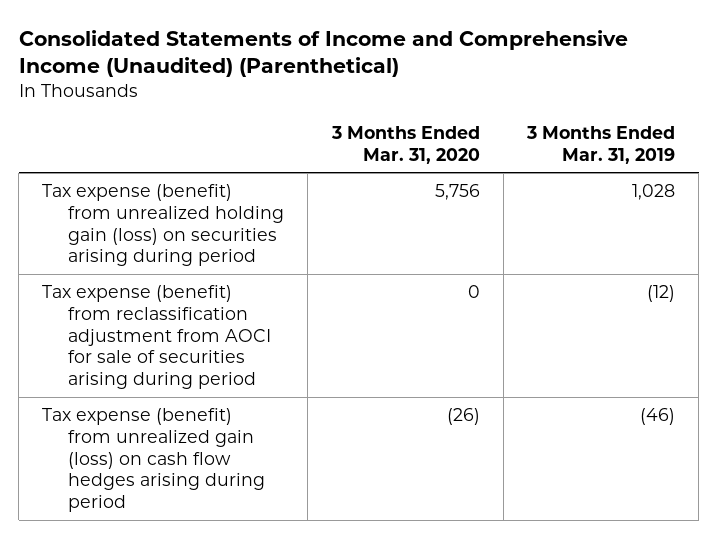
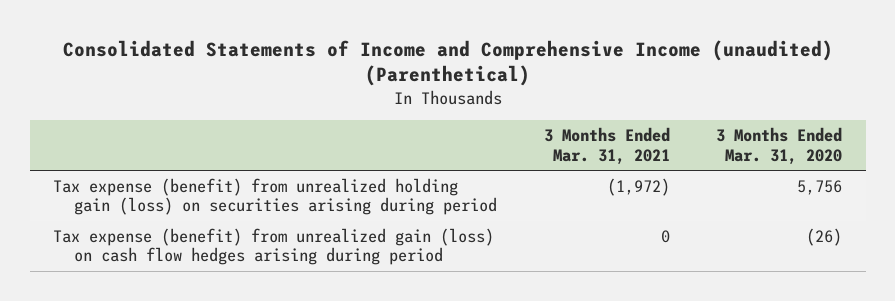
- Consolidated Statements of Income and Comprehensive Income (Unaudited) (Parenthetical)
+ Consolidated Statements of Income and Comprehensive Income (unaudited) (Parenthetical)
- | 3 Months Ended Mar. 31, 2020 | 3 Months Ended Mar. 31, 2019
+ | 3 Months Ended Mar. 31, 2021 | 3 Months Ended Mar. 31, 2020
- Tax expense (benefit) from reclassification adjustment from AOCI for sale of securities arising during period | 0 | (12)

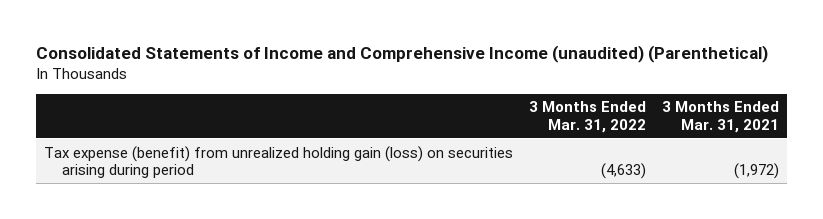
- | 3 Months Ended Mar. 31, 2021 | 3 Months Ended Mar. 31, 2020
+ | 3 Months Ended Mar. 31, 2022 | 3 Months Ended Mar. 31, 2021
- Tax expense (benefit) from unrealized gain (loss) on cash flow hedges arising during period | 0 | (26)

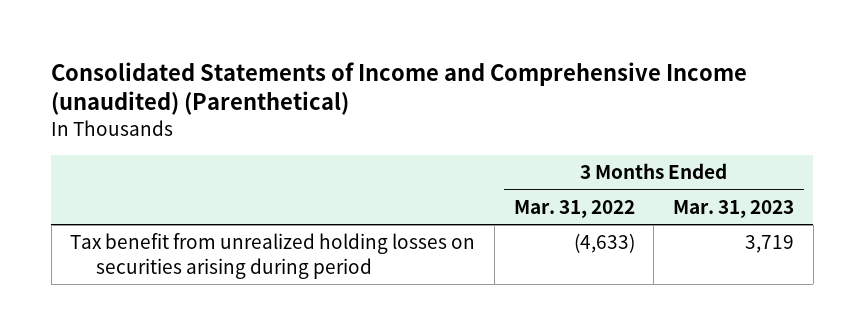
- | 3 Months Ended Mar. 31, 2022 | 3 Months Ended Mar. 31, 2021
+ | 3 Months Ended Mar. 31, 2022 | 3 Months Ended Mar. 31, 2023
- Tax expense (benefit) from unrealized holding gain (loss) on securities arising during period | (4,633) | (1,972)
+ Tax benefit from unrealized holding losses on securities arising during period | (4,633) | 3,719

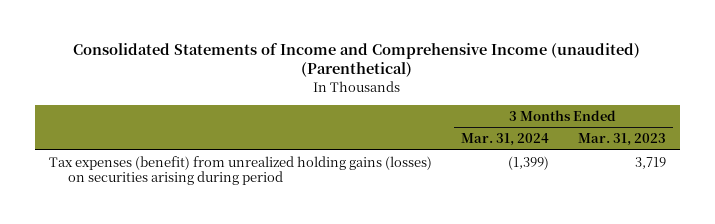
- | 3 Months Ended Mar. 31, 2022 | 3 Months Ended Mar. 31, 2023
+ | 3 Months Ended Mar. 31, 2024 | 3 Months Ended Mar. 31, 2023
- Tax benefit from unrealized holding losses on securities arising during period | (4,633) | 3,719
+ Tax expenses (benefit) from unrealized holding gains (losses) on securities arising during period | (1,399) | 3,719

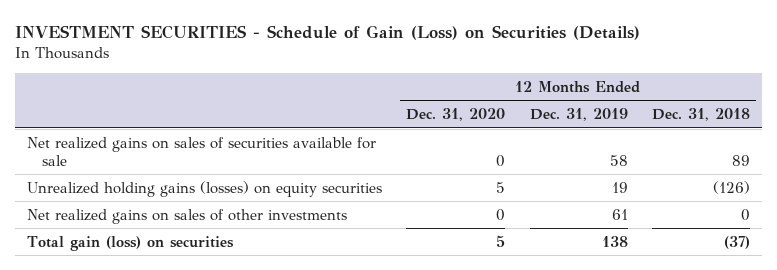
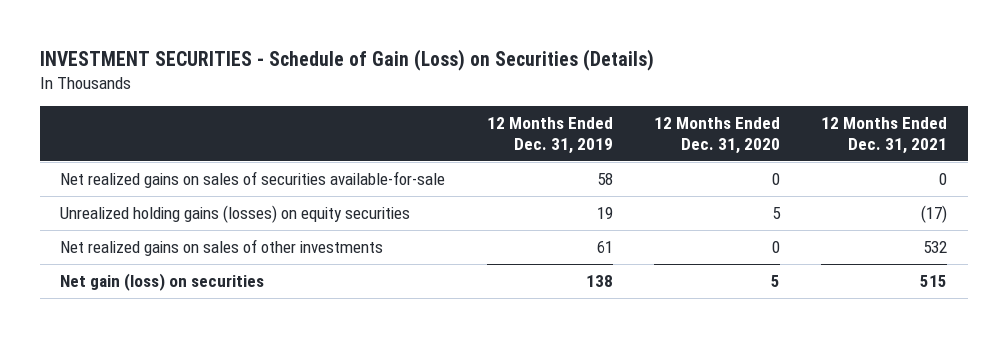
- | 12 Months Ended Dec. 31, 2020 | 12 Months Ended Dec. 31, 2019 | 12 Months Ended Dec. 31, 2018
+ | 12 Months Ended Dec. 31, 2019 | 12 Months Ended Dec. 31, 2020 | 12 Months Ended Dec. 31, 2021
- Net realized gains on sales of securities available for sale | 0 | 58 | 89
+ Net realized gains on sales of securities available-for-sale | 58 | 0 | 0
- Total gain (loss) on securities | 5 | 138 | (37)
+ Net gain (loss) on securities | 138 | 5 | 515

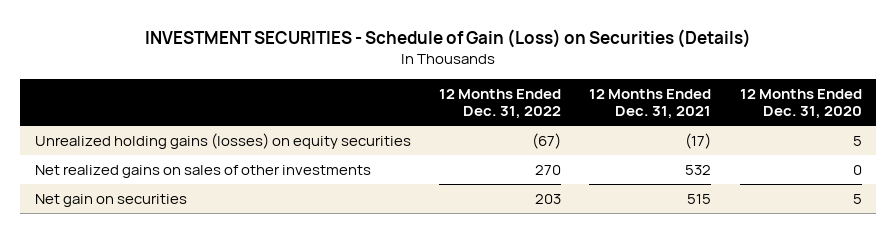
- | 12 Months Ended Dec. 31, 2019 | 12 Months Ended Dec. 31, 2020 | 12 Months Ended Dec. 31, 2021
+ | 12 Months Ended Dec. 31, 2022 | 12 Months Ended Dec. 31, 2021 | 12 Months Ended Dec. 31, 2020
- Net realized gains on sales of securities available-for-sale | 58 | 0 | 0
- Net gain (loss) on securities | 138 | 5 | 515
+ Net gain on securities | 203 | 515 | 5

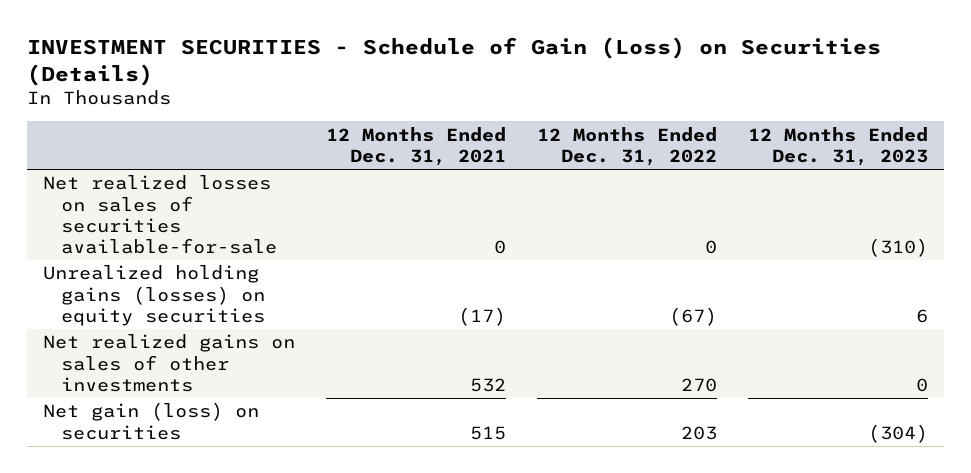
- | 12 Months Ended Dec. 31, 2022 | 12 Months Ended Dec. 31, 2021 | 12 Months Ended Dec. 31, 2020
+ | 12 Months Ended Dec. 31, 2021 | 12 Months Ended Dec. 31, 2022 | 12 Months Ended Dec. 31, 2023
+ Net realized losses on sales of securities available-for-sale | 0 | 0 | (310)
- Net gain on securities | 203 | 515 | 5
+ Net gain (loss) on securities | 515 | 203 | (304)

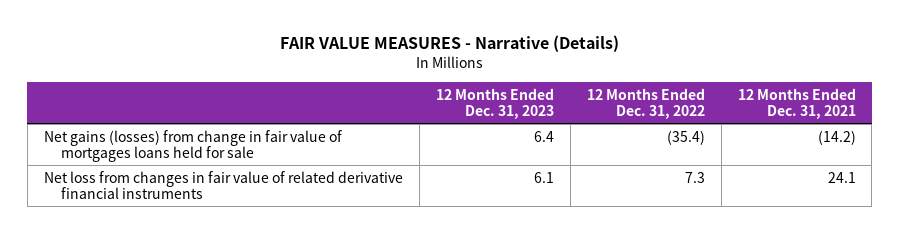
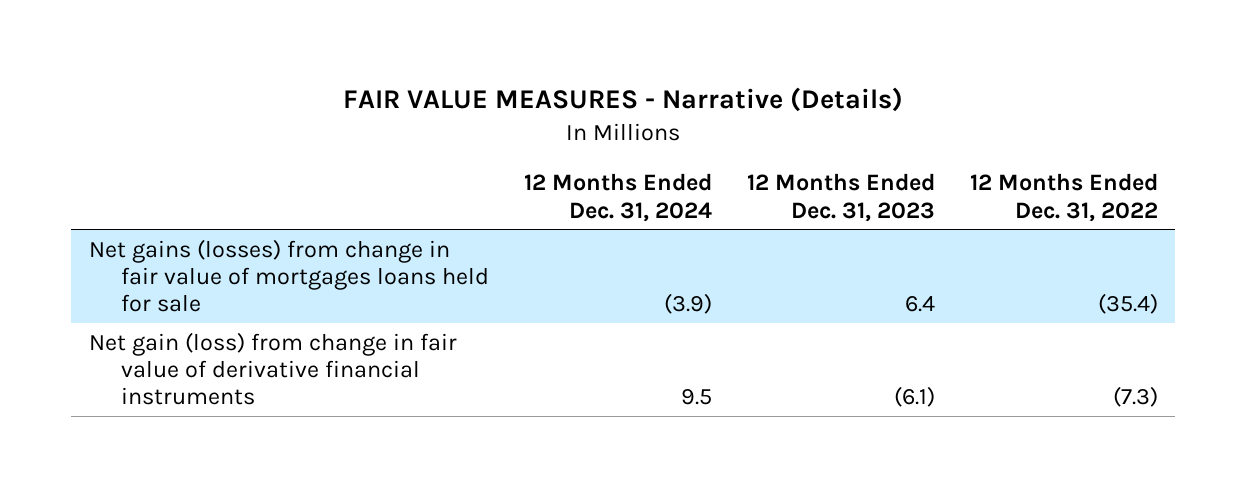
- | 12 Months Ended Dec. 31, 2023 | 12 Months Ended Dec. 31, 2022 | 12 Months Ended Dec. 31, 2021
+ | 12 Months Ended Dec. 31, 2024 | 12 Months Ended Dec. 31, 2023 | 12 Months Ended Dec. 31, 2022
- Net loss from changes in fair value of related derivative financial instruments | 6.1 | 7.3 | 24.1
+ Net gain (loss) from change in fair value of derivative financial instruments | 9.5 | (6.1) | (7.3)

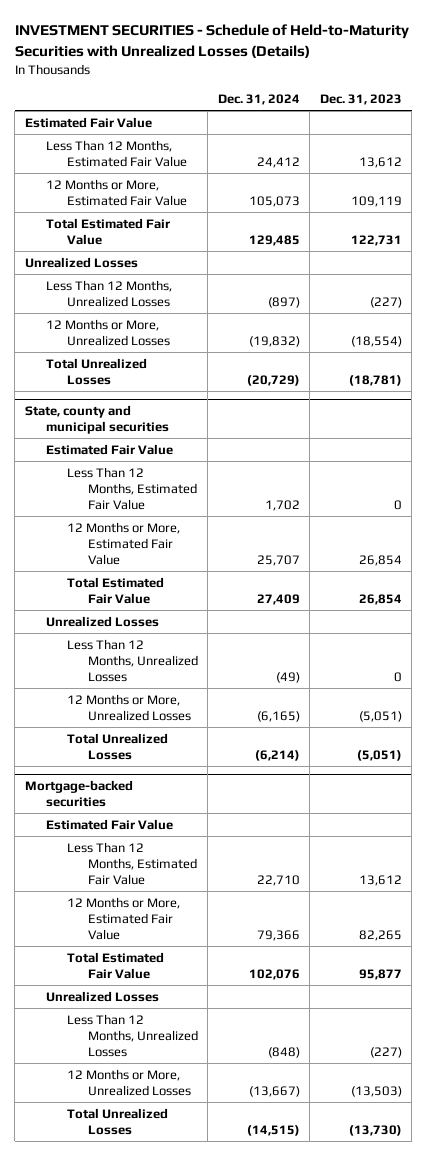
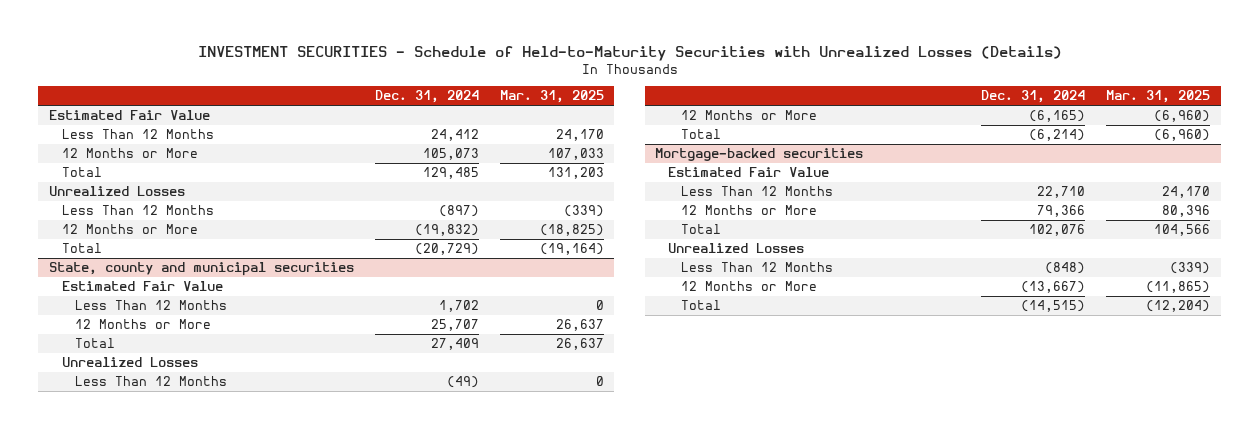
- | Dec. 31, 2024 | Dec. 31, 2023
+ | Dec. 31, 2024 | Mar. 31, 2025
- Less Than 12 Months, Estimated Fair Value | 24,412 | 13,612
- 12 Months or More, Estimated Fair Value | 105,073 | 109,119
- Total Estimated Fair Value | 129,485 | 122,731
+ Less Than 12 Months | 24,412 | 24,170
+ 12 Months or More | 105,073 | 107,033
+ Total | 129,485 | 131,203
- Less Than 12 Months, Unrealized Losses | (897) | (227)
- 12 Months or More, Unrealized Losses | (19,832) | (18,554)
- Total Unrealized Losses | (20,729) | (18,781)
+ Less Than 12 Months | (897) | (339)
+ 12 Months or More | (19,832) | (18,825)
+ Total | (20,729) | (19,164)
@ State, county and municipal securities
- Less Than 12 Months, Estimated Fair Value | 1,702 | 0
- 12 Months or More, Estimated Fair Value | 25,707 | 26,854
- Total Estimated Fair Value | 27,409 | 26,854
+ Less Than 12 Months | 1,702 | 0
+ 12 Months or More | 25,707 | 26,637
+ Total | 27,409 | 26,637
- Less Than 12 Months, Unrealized Losses | (49) | 0
- 12 Months or More, Unrealized Losses | (6,165) | (5,051)
- Total Unrealized Losses | (6,214) | (5,051)
+ Less Than 12 Months | (49) | 0
+ 12 Months or More | (6,165) | (6,960)
+ Total | (6,214) | (6,960)
@ Mortgage-backed securities
- Less Than 12 Months, Estimated Fair Value | 22,710 | 13,612
- 12 Months or More, Estimated Fair Value | 79,366 | 82,265
- Total Estimated Fair Value | 102,076 | 95,877
+ Less Than 12 Months | 22,710 | 24,170
+ 12 Months or More | 79,366 | 80,396
+ Total | 102,076 | 104,566
- Less Than 12 Months, Unrealized Losses | (848) | (227)
- 12 Months or More, Unrealized Losses | (13,667) | (13,503)
- Total Unrealized Losses | (14,515) | (13,730)
+ Less Than 12 Months | (848) | (339)
+ 12 Months or More | (13,667) | (11,865)
+ Total | (14,515) | (12,204)

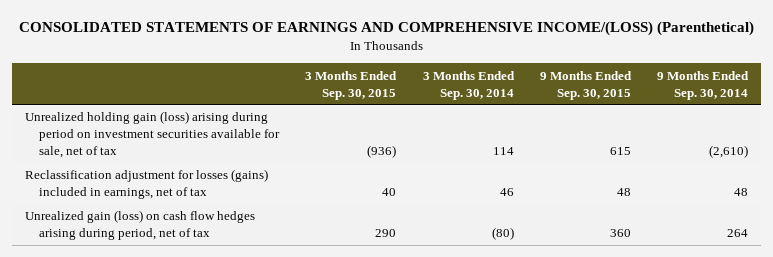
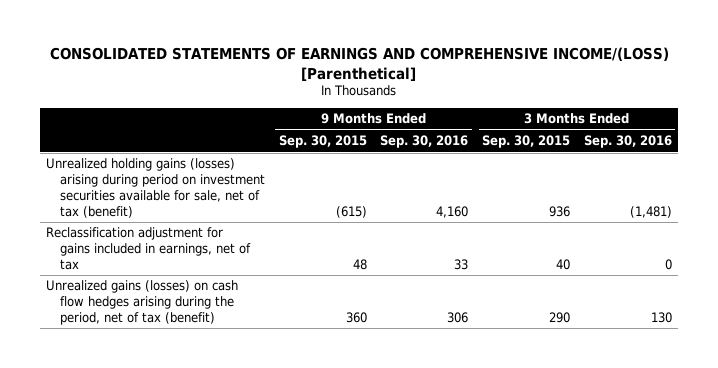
- CONSOLIDATED STATEMENTS OF EARNINGS AND COMPREHENSIVE INCOME/(LOSS) (Parenthetical)
+ CONSOLIDATED STATEMENTS OF EARNINGS AND COMPREHENSIVE INCOME/(LOSS) [Parenthetical]
- | 3 Months Ended Sep. 30, 2015 | 3 Months Ended Sep. 30, 2014 | 9 Months Ended Sep. 30, 2015 | 9 Months Ended Sep. 30, 2014
+ | 9 Months Ended Sep. 30, 2015 | 9 Months Ended Sep. 30, 2016 | 3 Months Ended Sep. 30, 2015 | 3 Months Ended Sep. 30, 2016
- Unrealized holding gain (loss) arising during period on investment securities available for sale, net of tax | (936) | 114 | 615 | (2,610)
- Reclassification adjustment for losses (gains) included in earnings, net of tax | 40 | 46 | 48 | 48
- Unrealized gain (loss) on cash flow hedges arising during period, net of tax | 290 | (80) | 360 | 264
+ Unrealized holding gains (losses) arising during period on investment securities available for sale, net of tax (benefit) | (615) | 4,160 | 936 | (1,481)
+ Reclassification adjustment for gains included in earnings, net of tax | 48 | 33 | 40 | 0
+ Unrealized gains (losses) on cash flow hedges arising during the period, net of tax (benefit) | 360 | 306 | 290 | 130

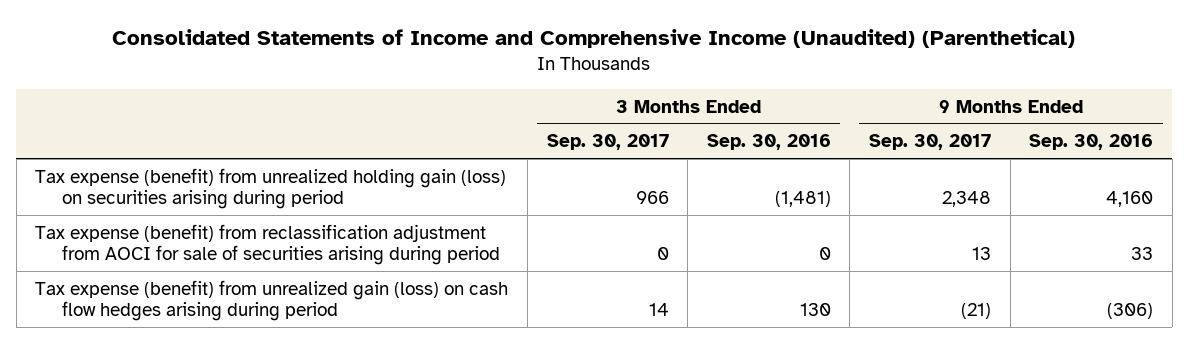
- CONSOLIDATED STATEMENTS OF EARNINGS AND COMPREHENSIVE INCOME/(LOSS) [Parenthetical]
+ Consolidated Statements of Income and Comprehensive Income (Unaudited) (Parenthetical)
- | 9 Months Ended Sep. 30, 2015 | 9 Months Ended Sep. 30, 2016 | 3 Months Ended Sep. 30, 2015 | 3 Months Ended Sep. 30, 2016
+ | 3 Months Ended Sep. 30, 2017 | 3 Months Ended Sep. 30, 2016 | 9 Months Ended Sep. 30, 2017 | 9 Months Ended Sep. 30, 2016
- Unrealized holding gains (losses) arising during period on investment securities available for sale, net of tax (benefit) | (615) | 4,160 | 936 | (1,481)
- Reclassification adjustment for gains included in earnings, net of tax | 48 | 33 | 40 | 0
- Unrealized gains (losses) on cash flow hedges arising during the period, net of tax (benefit) | 360 | 306 | 290 | 130
+ Tax expense (benefit) from unrealized holding gain (loss) on securities arising during period | 966 | (1,481) | 2,348 | 4,160
+ Tax expense (benefit) from reclassification adjustment from AOCI for sale of securities arising during period | 0 | 0 | 13 | 33
+ Tax expense (benefit) from unrealized gain (loss) on cash flow hedges arising during period | 14 | 130 | (21) | (306)

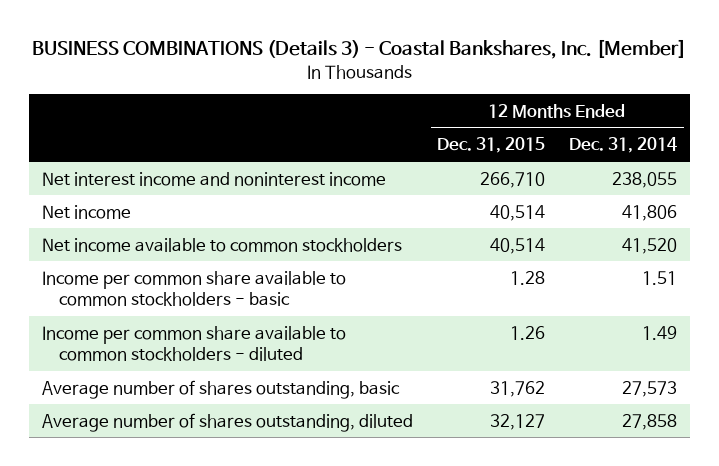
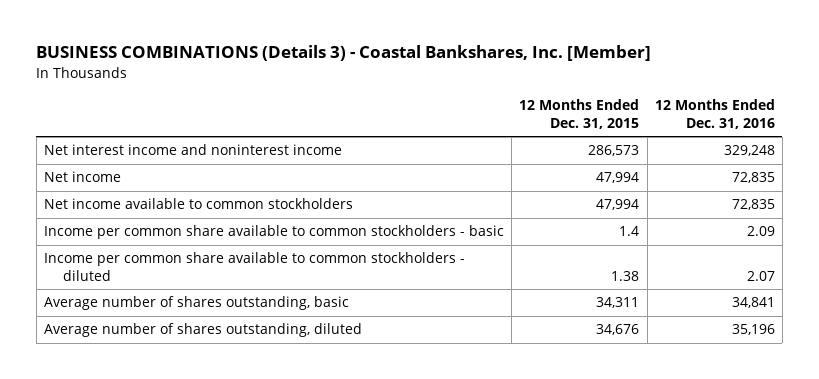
- | 12 Months Ended Dec. 31, 2015 | 12 Months Ended Dec. 31, 2014
+ | 12 Months Ended Dec. 31, 2015 | 12 Months Ended Dec. 31, 2016
- Net interest income and noninterest income | 266,710 | 238,055
- Net income | 40,514 | 41,806
- Net income available to common stockholders | 40,514 | 41,520
- Income per common share available to common stockholders - basic | 1.28 | 1.51
- Income per common share available to common stockholders - diluted | 1.26 | 1.49
- Average number of shares outstanding, basic | 31,762 | 27,573
- Average number of shares outstanding, diluted | 32,127 | 27,858
+ Net interest income and noninterest income | 286,573 | 329,248
+ Net income | 47,994 | 72,835
+ Net income available to common stockholders | 47,994 | 72,835
+ Income per common share available to common stockholders - basic | 1.4 | 2.09
+ Income per common share available to common stockholders - diluted | 1.38 | 2.07
+ Average number of shares outstanding, basic | 34,311 | 34,841
+ Average number of shares outstanding, diluted | 34,676 | 35,196

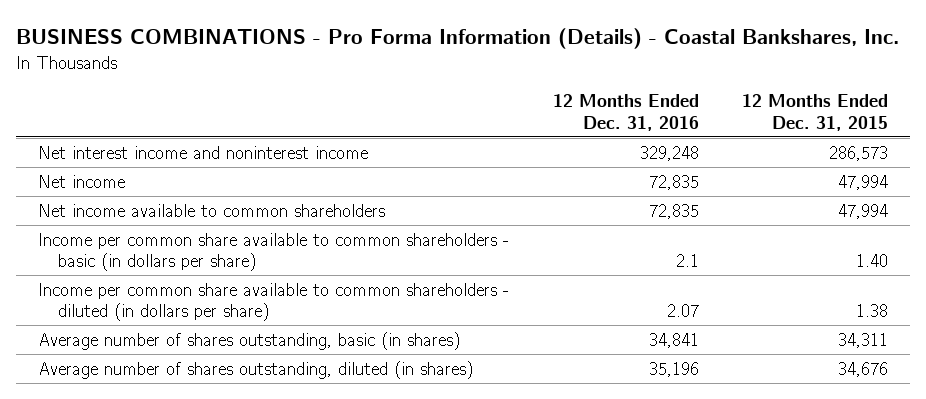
- BUSINESS COMBINATIONS (Details 3) - Coastal Bankshares, Inc. [Member]
+ BUSINESS COMBINATIONS - Pro Forma Information (Details) - Coastal Bankshares, Inc.
- | 12 Months Ended Dec. 31, 2015 | 12 Months Ended Dec. 31, 2016
+ | 12 Months Ended Dec. 31, 2016 | 12 Months Ended Dec. 31, 2015
- Net income available to common stockholders | 47,994 | 72,835
- Income per common share available to common stockholders - basic | 1.4 | 2.09
- Income per common share available to common stockholders - diluted | 1.38 | 2.07
- Average number of shares outstanding, basic | 34,311 | 34,841
- Average number of shares outstanding, diluted | 34,676 | 35,196
+ Net income available to common shareholders | 72,835 | 47,994
+ Income per common share available to common shareholders - basic (in dollars per share) | 2.1 | 1.40
+ Income per common share available to common shareholders - diluted (in dollars per share) | 2.07 | 1.38
+ Average number of shares outstanding, basic (in shares) | 34,841 | 34,311
+ Average number of shares outstanding, diluted (in shares) | 35,196 | 34,676

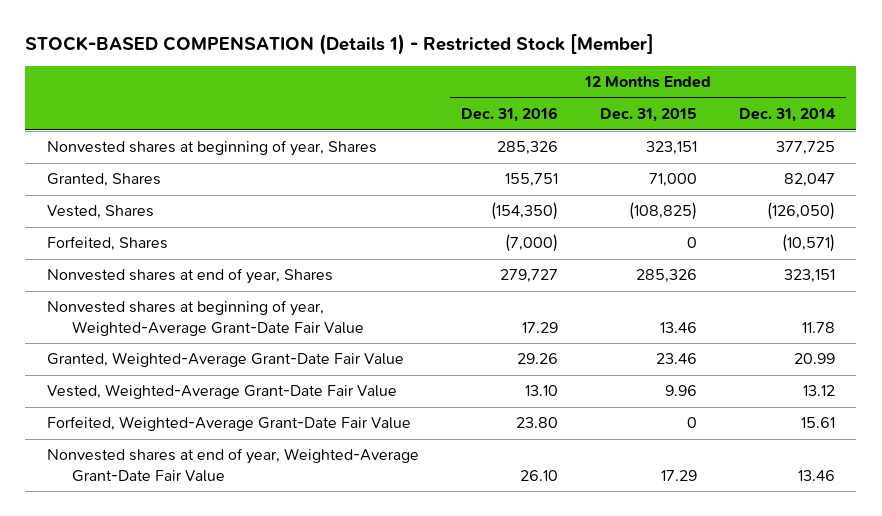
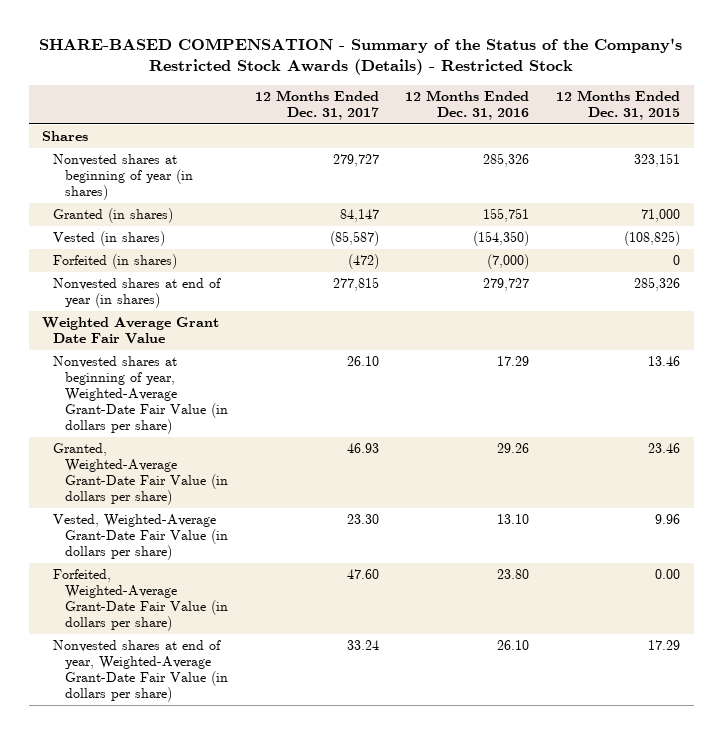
- STOCK-BASED COMPENSATION (Details 1) - Restricted Stock [Member]
+ SHARE-BASED COMPENSATION - Summary of the Status of the Company's Restricted Stock Awards (Details) - Restricted Stock
- | 12 Months Ended Dec. 31, 2016 | 12 Months Ended Dec. 31, 2015 | 12 Months Ended Dec. 31, 2014
+ | 12 Months Ended Dec. 31, 2017 | 12 Months Ended Dec. 31, 2016 | 12 Months Ended Dec. 31, 2015
- Nonvested shares at beginning of year, Shares | 285,326 | 323,151 | 377,725
- Granted, Shares | 155,751 | 71,000 | 82,047
- Vested, Shares | (154,350) | (108,825) | (126,050)
- Forfeited, Shares | (7,000) | 0 | (10,571)
- Nonvested shares at end of year, Shares | 279,727 | 285,326 | 323,151
- Nonvested shares at beginning of year, Weighted-Average Grant-Date Fair Value | 17.29 | 13.46 | 11.78
- Granted, Weighted-Average Grant-Date Fair Value | 29.26 | 23.46 | 20.99
- Vested, Weighted-Average Grant-Date Fair Value | 13.10 | 9.96 | 13.12
- Forfeited, Weighted-Average Grant-Date Fair Value | 23.80 | 0 | 15.61
- Nonvested shares at end of year, Weighted-Average Grant-Date Fair Value | 26.10 | 17.29 | 13.46
+ Shares
+ Nonvested shares at beginning of year (in shares) | 279,727 | 285,326 | 323,151
+ Granted (in shares) | 84,147 | 155,751 | 71,000
+ Vested (in shares) | (85,587) | (154,350) | (108,825)
+ Forfeited (in shares) | (472) | (7,000) | 0
+ Nonvested shares at end of year (in shares) | 277,815 | 279,727 | 285,326
+ Weighted Average Grant Date Fair Value
+ Nonvested shares at beginning of year, Weighted-Average Grant-Date Fair Value (in dollars per share) | 26.10 | 17.29 | 13.46
+ Granted, Weighted-Average Grant-Date Fair Value (in dollars per share) | 46.93 | 29.26 | 23.46
+ Vested, Weighted-Average Grant-Date Fair Value (in dollars per share) | 23.30 | 13.10 | 9.96
+ Forfeited, Weighted-Average Grant-Date Fair Value (in dollars per share) | 47.60 | 23.80 | 0.00
+ Nonvested shares at end of year, Weighted-Average Grant-Date Fair Value (in dollars per share) | 33.24 | 26.10 | 17.29

